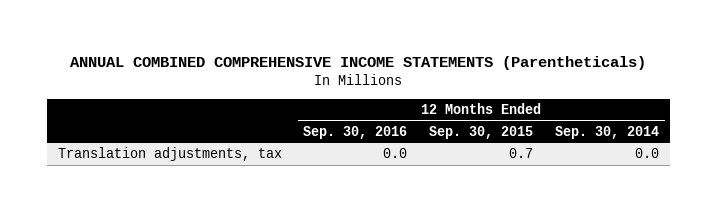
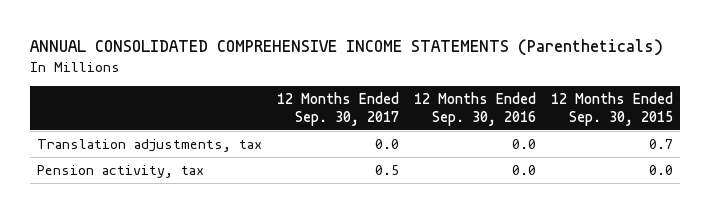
- ANNUAL COMBINED COMPREHENSIVE INCOME STATEMENTS (Parentheticals)
+ ANNUAL CONSOLIDATED COMPREHENSIVE INCOME STATEMENTS (Parentheticals)
- | 12 Months Ended Sep. 30, 2016 | 12 Months Ended Sep. 30, 2015 | 12 Months Ended Sep. 30, 2014
+ | 12 Months Ended Sep. 30, 2017 | 12 Months Ended Sep. 30, 2016 | 12 Months Ended Sep. 30, 2015
+ Pension activity, tax | 0.5 | 0.0 | 0.0

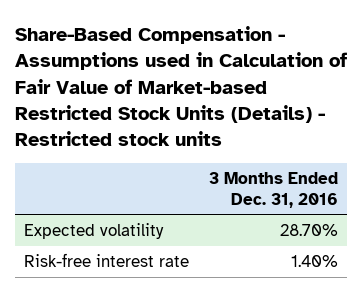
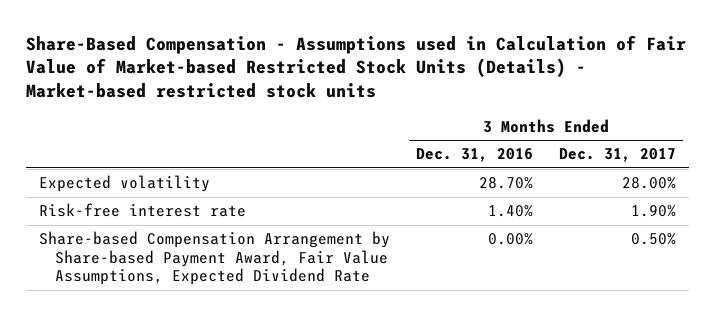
- Share-Based Compensation - Assumptions used in Calculation of Fair Value of Market-based Restricted Stock Units (Details) - Restricted stock units
+ Share-Based Compensation - Assumptions used in Calculation of Fair Value of Market-based Restricted Stock Units (Details) - Market-based restricted stock units
- | 3 Months Ended Dec. 31, 2016
+ | 3 Months Ended Dec. 31, 2016 | 3 Months Ended Dec. 31, 2017
+ Share-based Compensation Arrangement by Share-based Payment Award, Fair Value Assumptions, Expected Dividend Rate | 0.00% | 0.50%

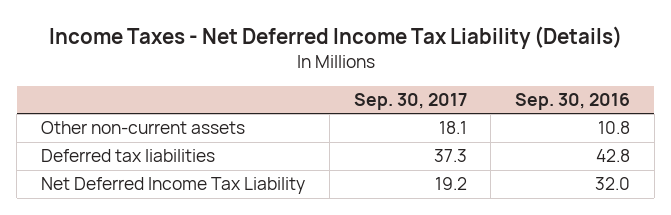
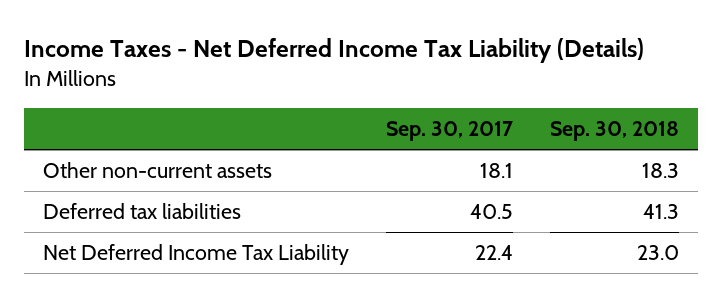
- | Sep. 30, 2017 | Sep. 30, 2016
+ | Sep. 30, 2017 | Sep. 30, 2018
- Deferred tax liabilities | 37.3 | 42.8
- Net Deferred Income Tax Liability | 19.2 | 32.0
+ Deferred tax liabilities | 40.5 | 41.3
+ Net Deferred Income Tax Liability | 22.4 | 23.0

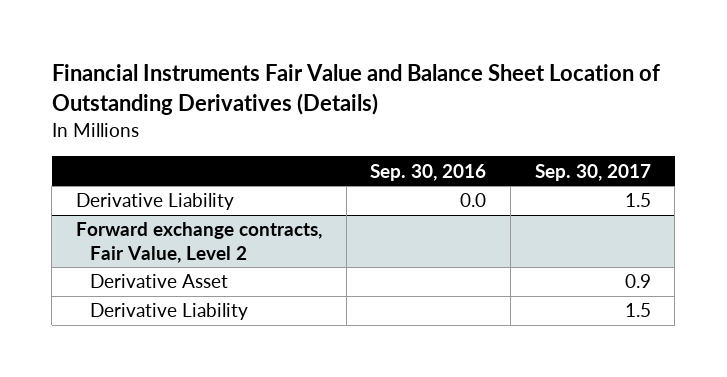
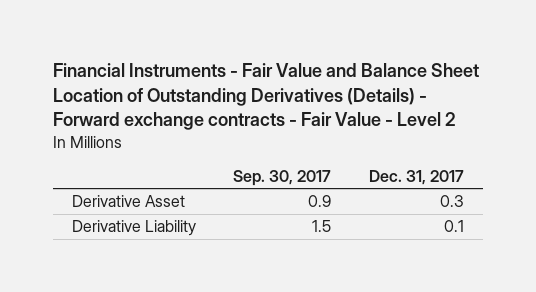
- Financial Instruments Fair Value and Balance Sheet Location of Outstanding Derivatives (Details)
+ Financial Instruments - Fair Value and Balance Sheet Location of Outstanding Derivatives (Details) - Forward exchange contracts - Fair Value - Level 2
- | Sep. 30, 2016 | Sep. 30, 2017
+ | Sep. 30, 2017 | Dec. 31, 2017
- Derivative Liability | 0.0 | 1.5
- Forward exchange contracts, Fair Value, Level 2

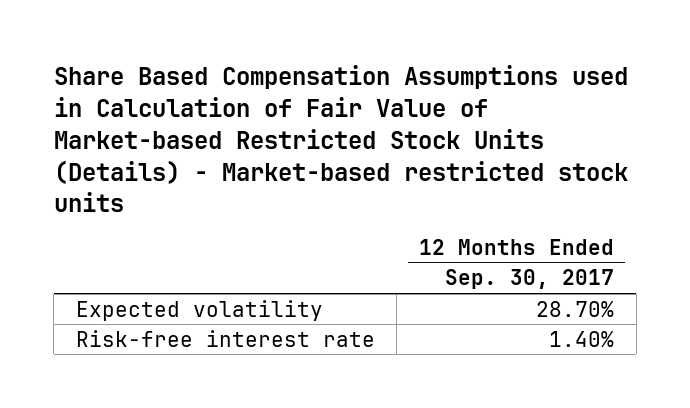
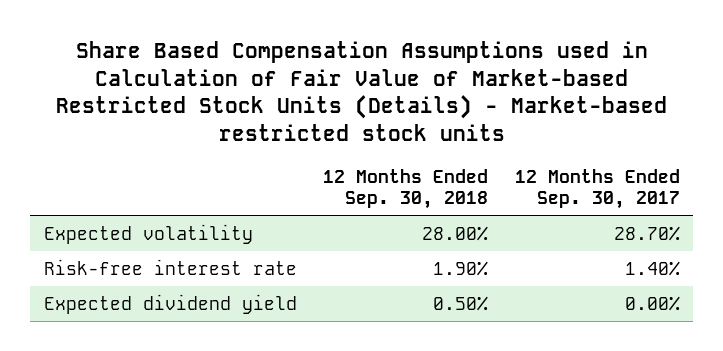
- | 12 Months Ended Sep. 30, 2017
+ | 12 Months Ended Sep. 30, 2018 | 12 Months Ended Sep. 30, 2017
+ Expected dividend yield | 0.50% | 0.00%

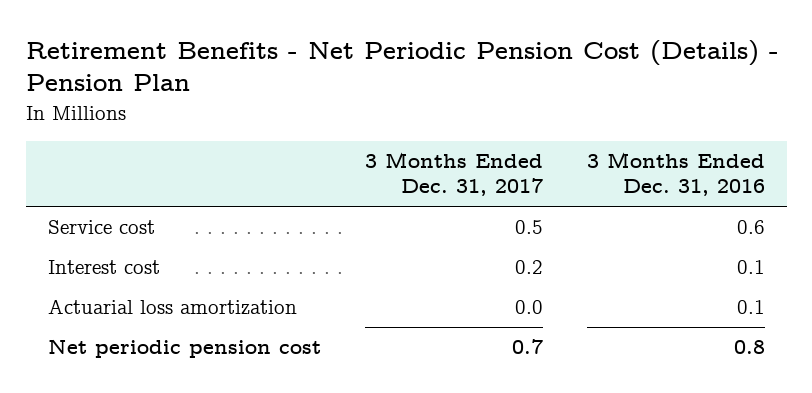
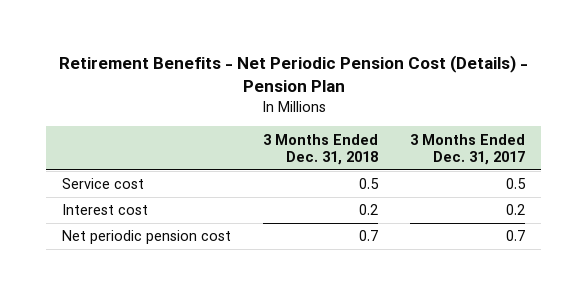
- | 3 Months Ended Dec. 31, 2017 | 3 Months Ended Dec. 31, 2016
+ | 3 Months Ended Dec. 31, 2018 | 3 Months Ended Dec. 31, 2017
- Actuarial loss amortization | 0.0 | 0.1

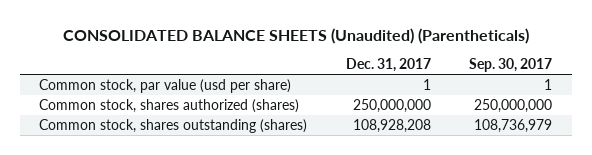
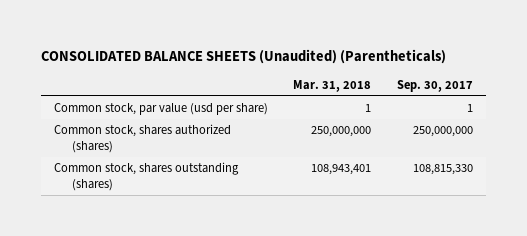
- | Dec. 31, 2017 | Sep. 30, 2017
+ | Mar. 31, 2018 | Sep. 30, 2017
- Common stock, shares outstanding (shares) | 108,928,208 | 108,736,979
+ Common stock, shares outstanding (shares) | 108,943,401 | 108,815,330

